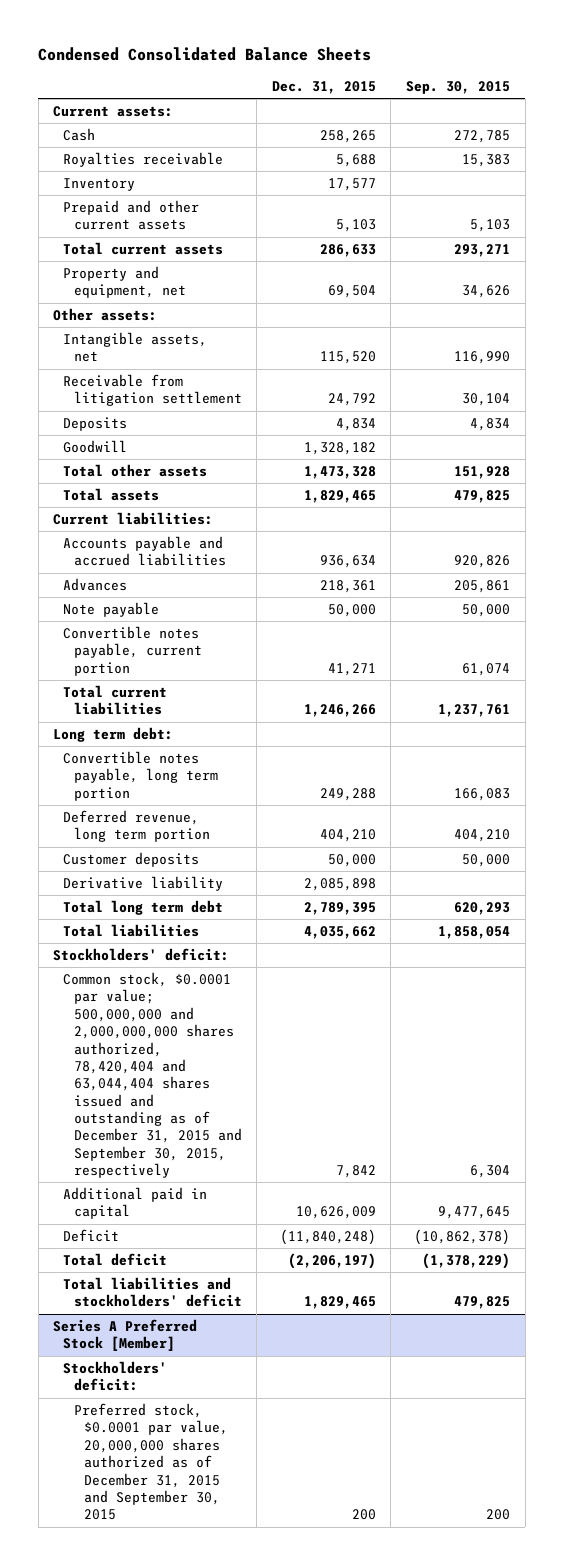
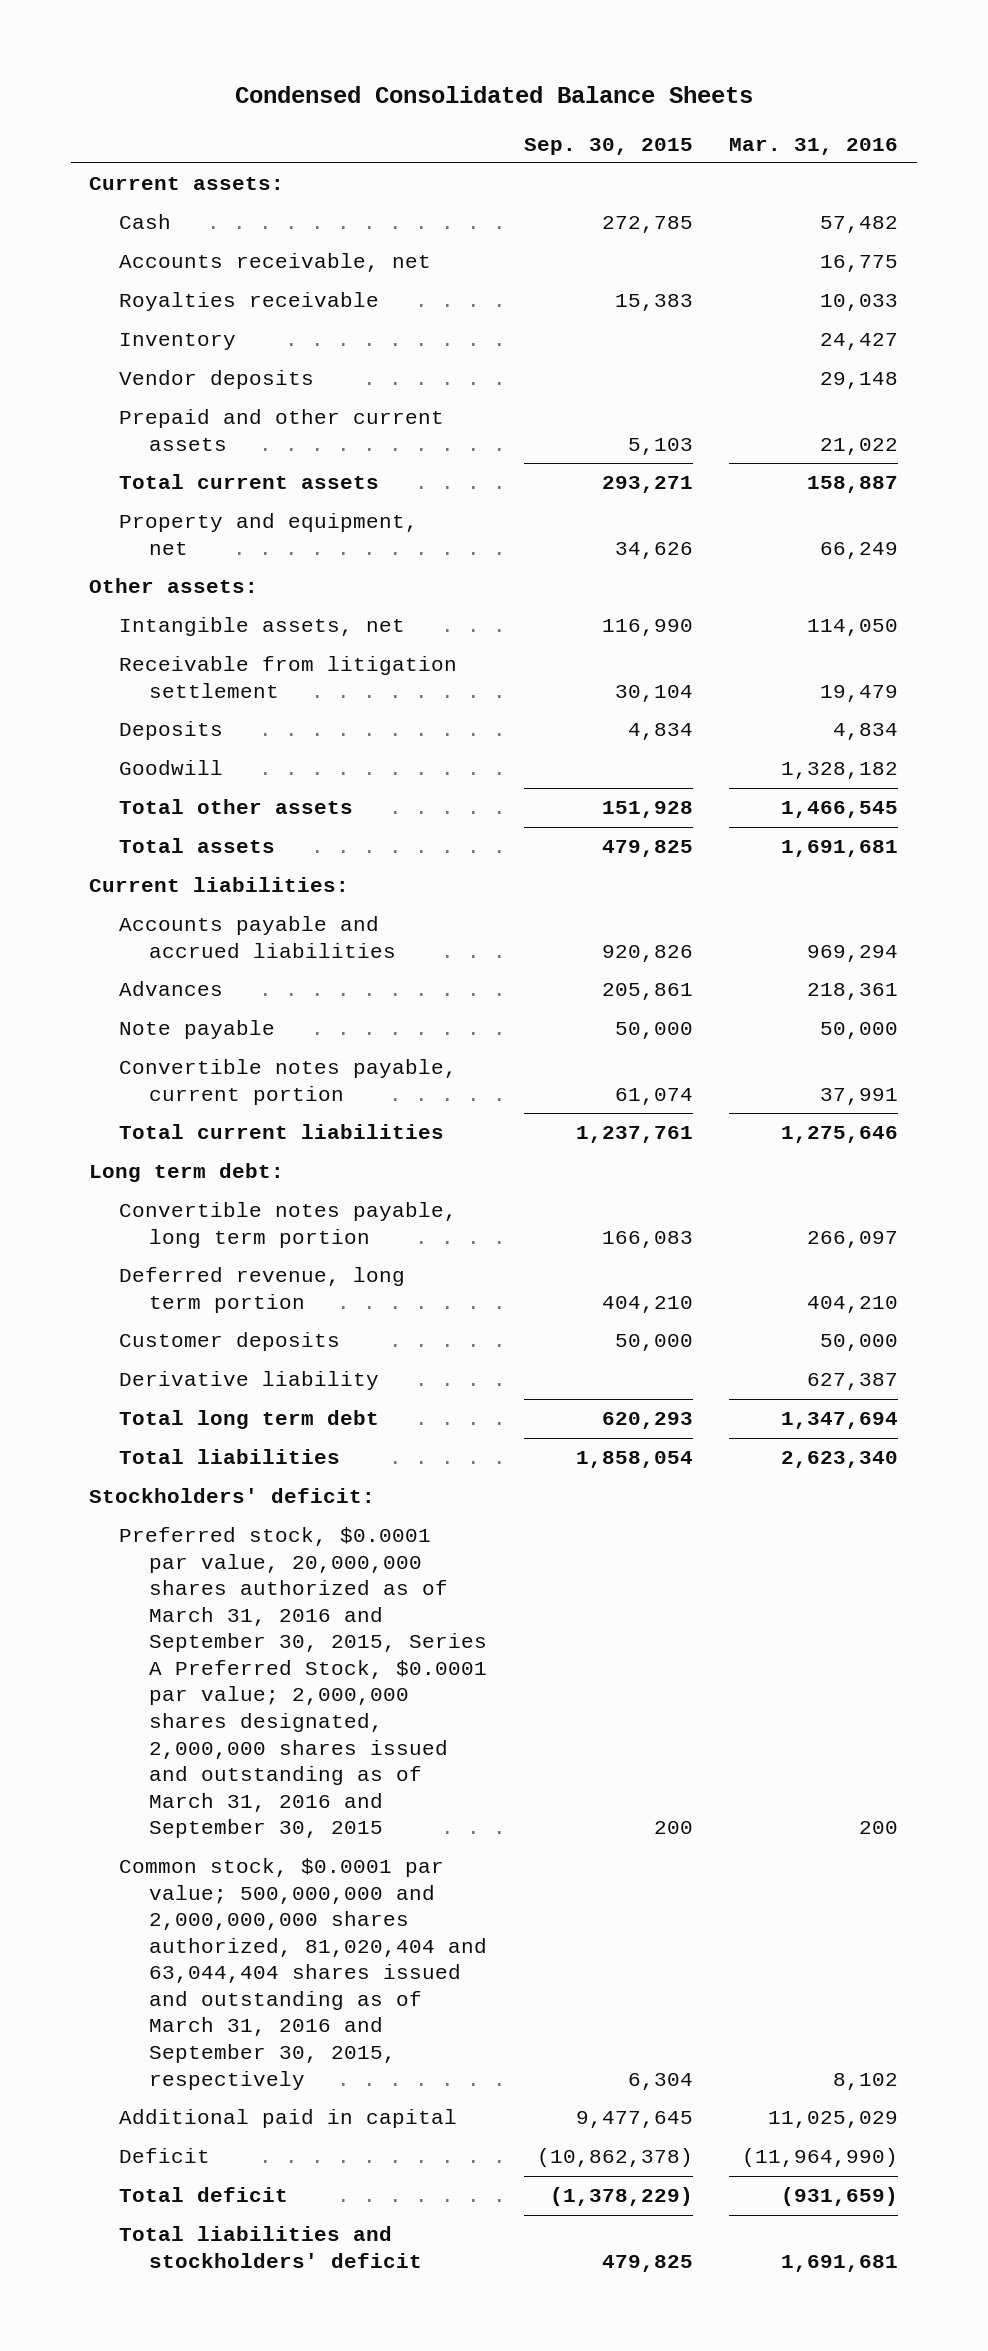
- | Dec. 31, 2015 | Sep. 30, 2015
+ | Sep. 30, 2015 | Mar. 31, 2016
+ Accounts receivable, net | | 16,775
+ Vendor deposits | | 29,148
- Common stock, $0.0001 par value; 500,000,000 and 2,000,000,000 shares authorized, 78,420,404 and 63,044,404 shares issued and outstanding as of December 31, 2015 and September 30, 2015, respectively | 7,842 | 6,304
+ Preferred stock, $0.0001 par value, 20,000,000 shares authorized as of March 31, 2016 and September 30, 2015, Series A Preferred Stock, $0.0001 par value; 2,000,000 shares designated, 2,000,000 shares issued and outstanding as of March 31, 2016 and September 30, 2015 | 200 | 200
+ Common stock, $0.0001 par value; 500,000,000 and 2,000,000,000 shares authorized, 81,020,404 and 63,044,404 shares issued and outstanding as of March 31, 2016 and September 30, 2015, respectively | 6,304 | 8,102
- Series A Preferred Stock [Member]
- Stockholders' deficit:
- Preferred stock, $0.0001 par value, 20,000,000 shares authorized as of December 31, 2015 and September 30, 2015 | 200 | 200

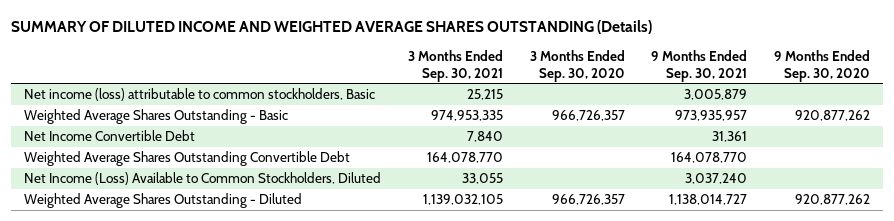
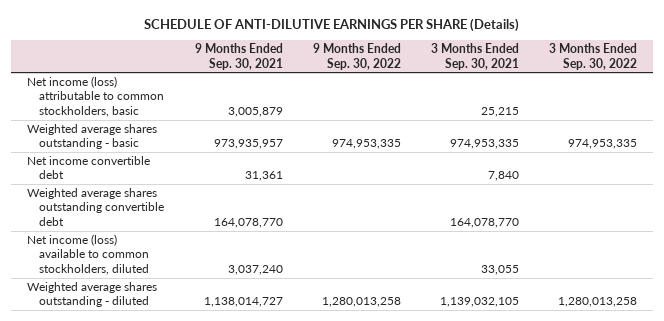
- SUMMARY OF DILUTED INCOME AND WEIGHTED AVERAGE SHARES OUTSTANDING (Details)
+ SCHEDULE OF ANTI-DILUTIVE EARNINGS PER SHARE (Details)
- | 3 Months Ended Sep. 30, 2021 | 3 Months Ended Sep. 30, 2020 | 9 Months Ended Sep. 30, 2021 | 9 Months Ended Sep. 30, 2020
+ | 9 Months Ended Sep. 30, 2021 | 9 Months Ended Sep. 30, 2022 | 3 Months Ended Sep. 30, 2021 | 3 Months Ended Sep. 30, 2022
- Net income (loss) attributable to common stockholders, Basic | 25,215 | | 3,005,879 |
- Weighted Average Shares Outstanding - Basic | 974,953,335 | 966,726,357 | 973,935,957 | 920,877,262
- Net Income Convertible Debt | 7,840 | | 31,361 |
- Weighted Average Shares Outstanding Convertible Debt | 164,078,770 | | 164,078,770 |
- Net Income (Loss) Available to Common Stockholders, Diluted | 33,055 | | 3,037,240 |
- Weighted Average Shares Outstanding - Diluted | 1,139,032,105 | 966,726,357 | 1,138,014,727 | 920,877,262
+ Net income (loss) attributable to common stockholders, basic | 3,005,879 | | 25,215 |
+ Weighted average shares outstanding - basic | 973,935,957 | 974,953,335 | 974,953,335 | 974,953,335
+ Net income convertible debt | 31,361 | | 7,840 |
+ Weighted average shares outstanding convertible debt | 164,078,770 | | 164,078,770 |
+ Net income (loss) available to common stockholders, diluted | 3,037,240 | | 33,055 |
+ Weighted average shares outstanding - diluted | 1,138,014,727 | 1,280,013,258 | 1,139,032,105 | 1,280,013,258

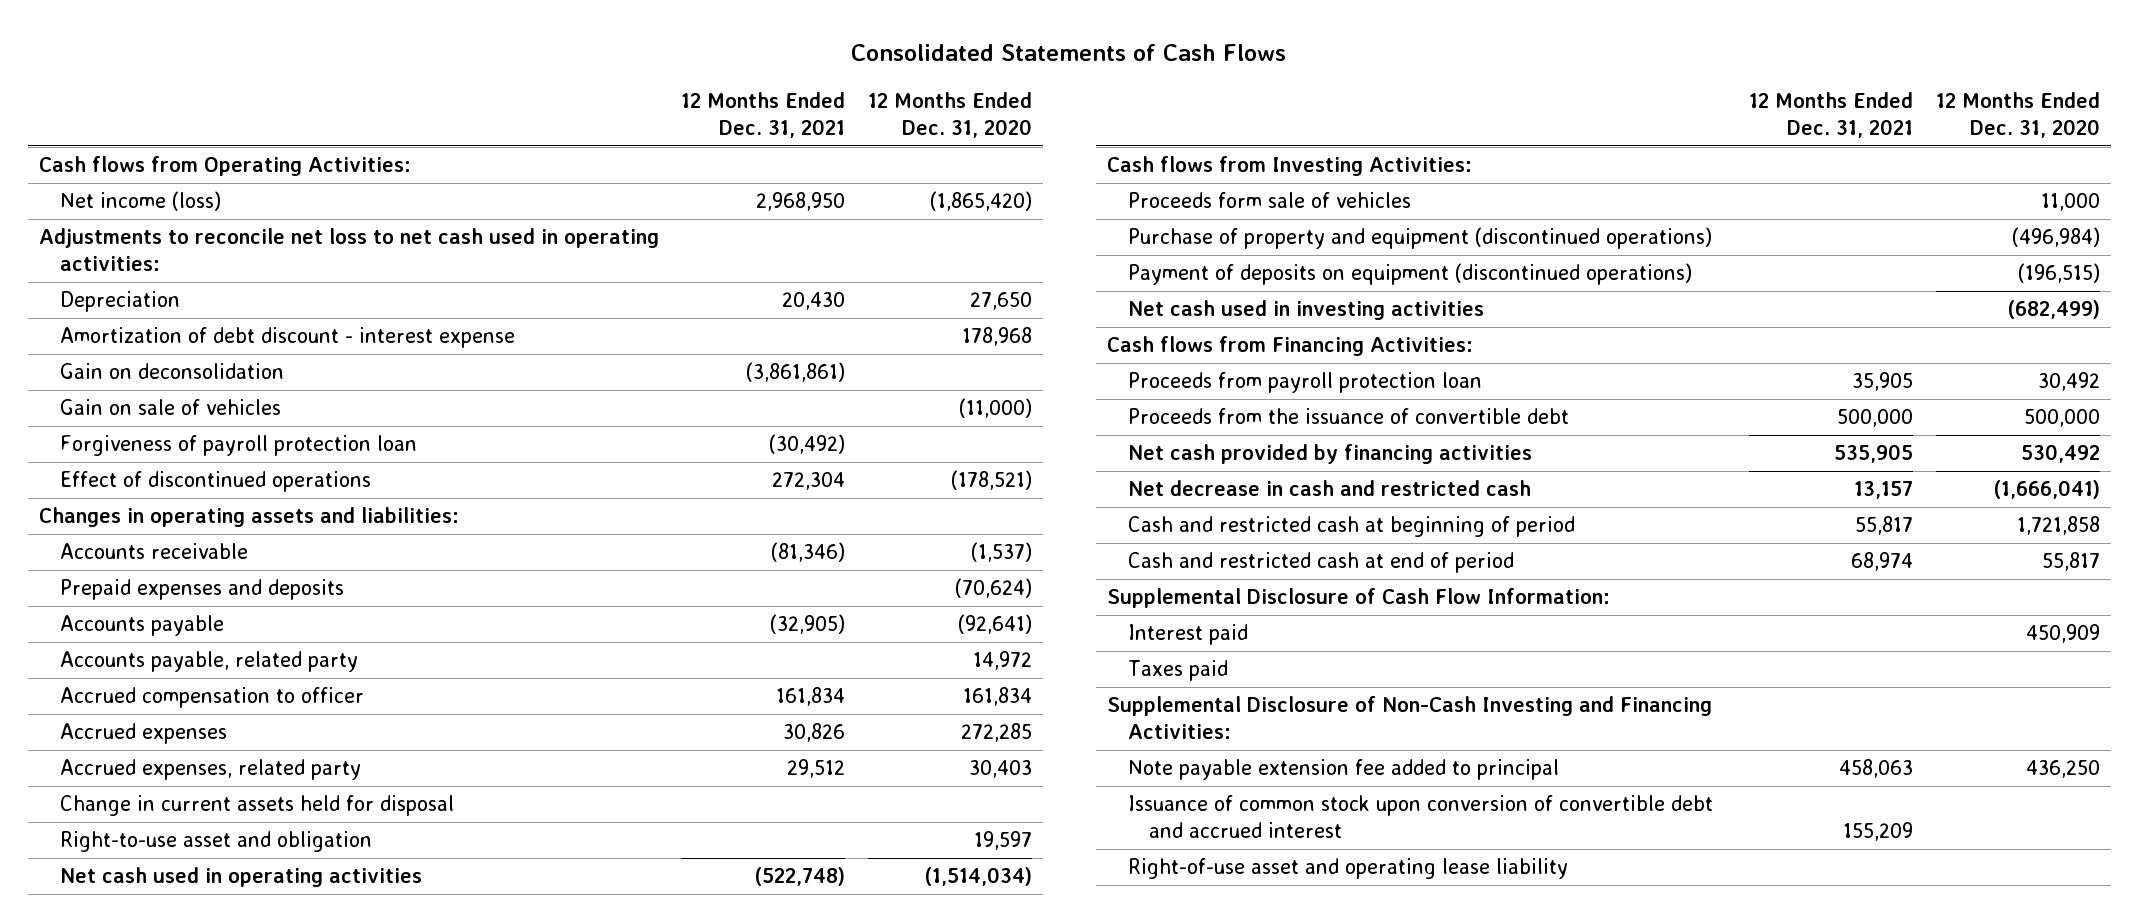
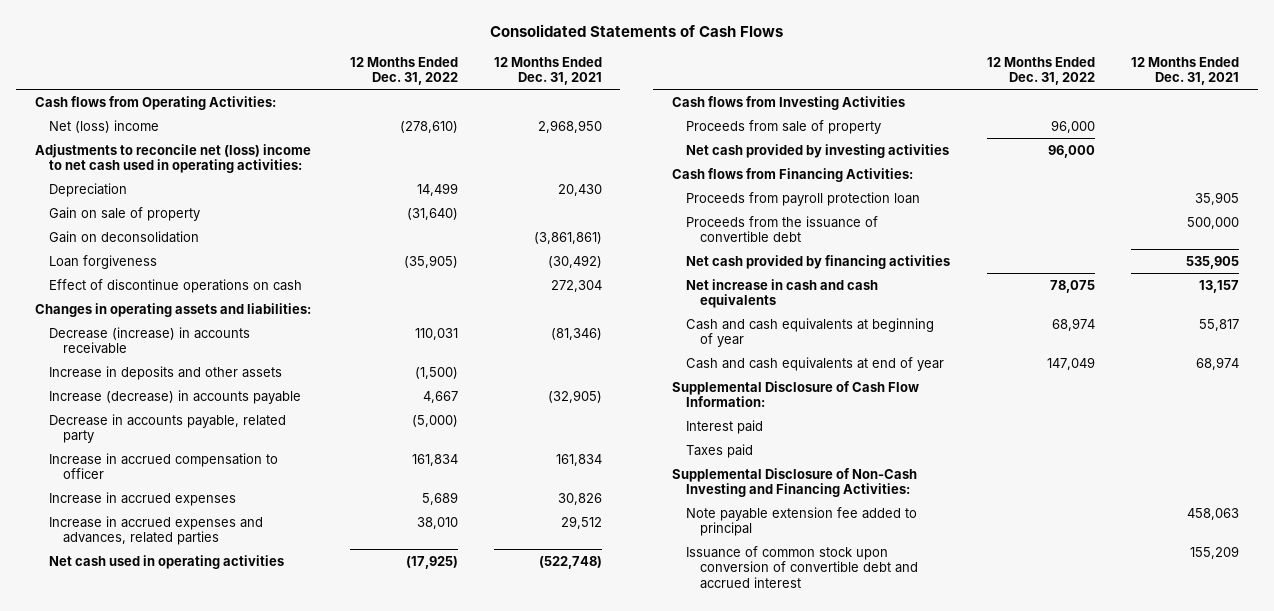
- | 12 Months Ended Dec. 31, 2021 | 12 Months Ended Dec. 31, 2020
+ | 12 Months Ended Dec. 31, 2022 | 12 Months Ended Dec. 31, 2021
- Net income (loss) | 2,968,950 | (1,865,420)
- Adjustments to reconcile net loss to net cash used in operating activities:
+ Net (loss) income | (278,610) | 2,968,950
+ Adjustments to reconcile net (loss) income to net cash used in operating activities:
- Amortization of debt discount - interest expense | | 178,968
+ Gain on sale of property | (31,640) |
- Gain on sale of vehicles | | (11,000)
- Forgiveness of payroll protection loan | (30,492) |
- Effect of discontinued operations | 272,304 | (178,521)
+ Loan forgiveness | (35,905) | (30,492)
+ Effect of discontinue operations on cash | | 272,304
- Accounts receivable | (81,346) | (1,537)
- Prepaid expenses and deposits | | (70,624)
- Accounts payable | (32,905) | (92,641)
- Accounts payable, related party | | 14,972
- Accrued compensation to officer | 161,834 | 161,834
- Accrued expenses | 30,826 | 272,285
- Accrued expenses, related party | 29,512 | 30,403
- Change in current assets held for disposal
- Right-to-use asset and obligation | | 19,597
+ Decrease (increase) in accounts receivable | 110,031 | (81,346)
+ Increase in deposits and other assets | (1,500) |
+ Increase (decrease) in accounts payable | 4,667 | (32,905)
+ Decrease in accounts payable, related party | (5,000) |
+ Increase in accrued compensation to officer | 161,834 | 161,834
+ Increase in accrued expenses | 5,689 | 30,826
+ Increase in accrued expenses and advances, related parties | 38,010 | 29,512
- Cash flows from Investing Activities:
- Proceeds form sale of vehicles | | 11,000
- Purchase of property and equipment (discontinued operations) | | (496,984)
- Payment of deposits on equipment (discontinued operations) | | (196,515)
- Net cash used in investing activities | | (682,499)
+ Cash flows from Investing Activities
+ Proceeds from sale of property | 96,000 |
+ Net cash provided by investing activities | 96,000 |
- Net decrease in cash and restricted cash | 13,157 | (1,666,041)
- Cash and restricted cash at beginning of period | 55,817 | 1,721,858
- Cash and restricted cash at end of period | 68,974 | 55,817
+ Net increase in cash and cash equivalents | 78,075 | 13,157
+ Cash and cash equivalents at beginning of year | 68,974 | 55,817
+ Cash and cash equivalents at end of year | 147,049 | 68,974
- Right-of-use asset and operating lease liability

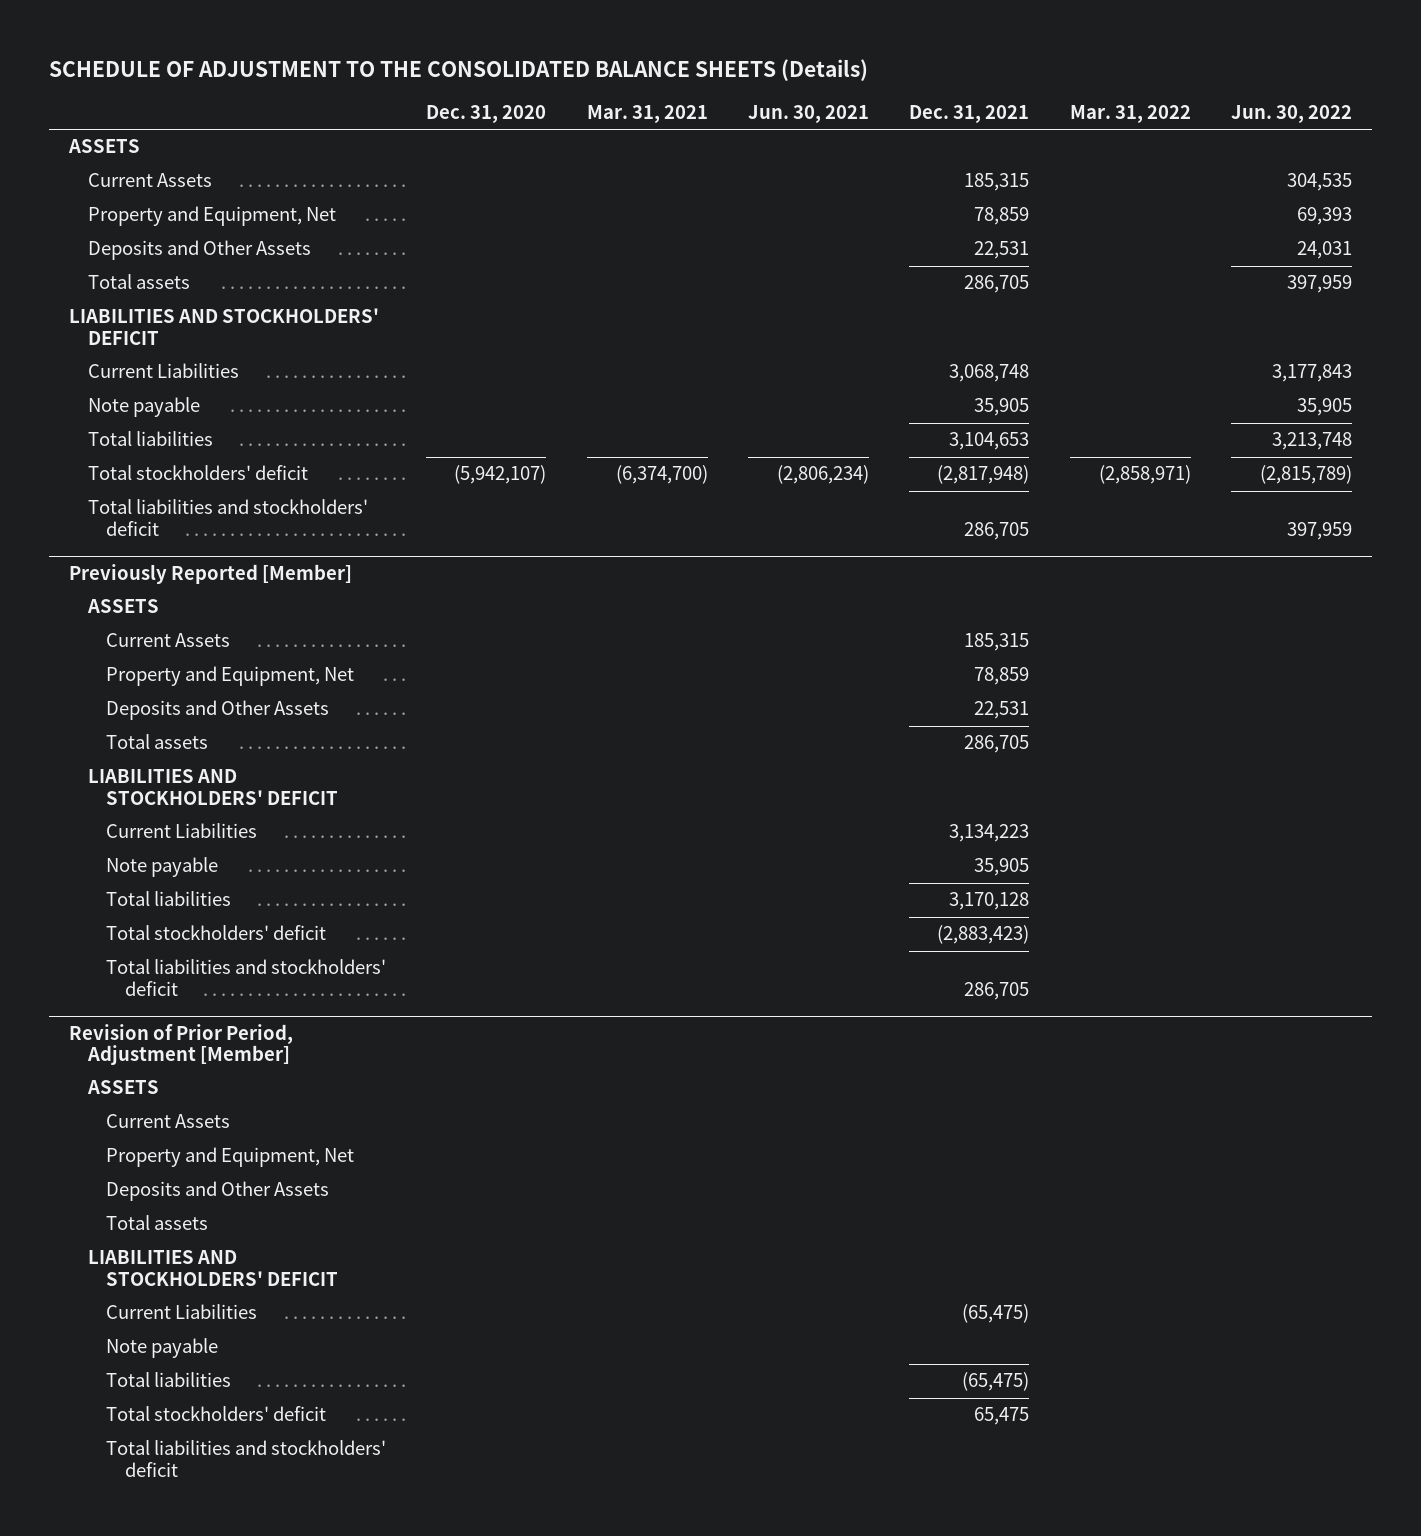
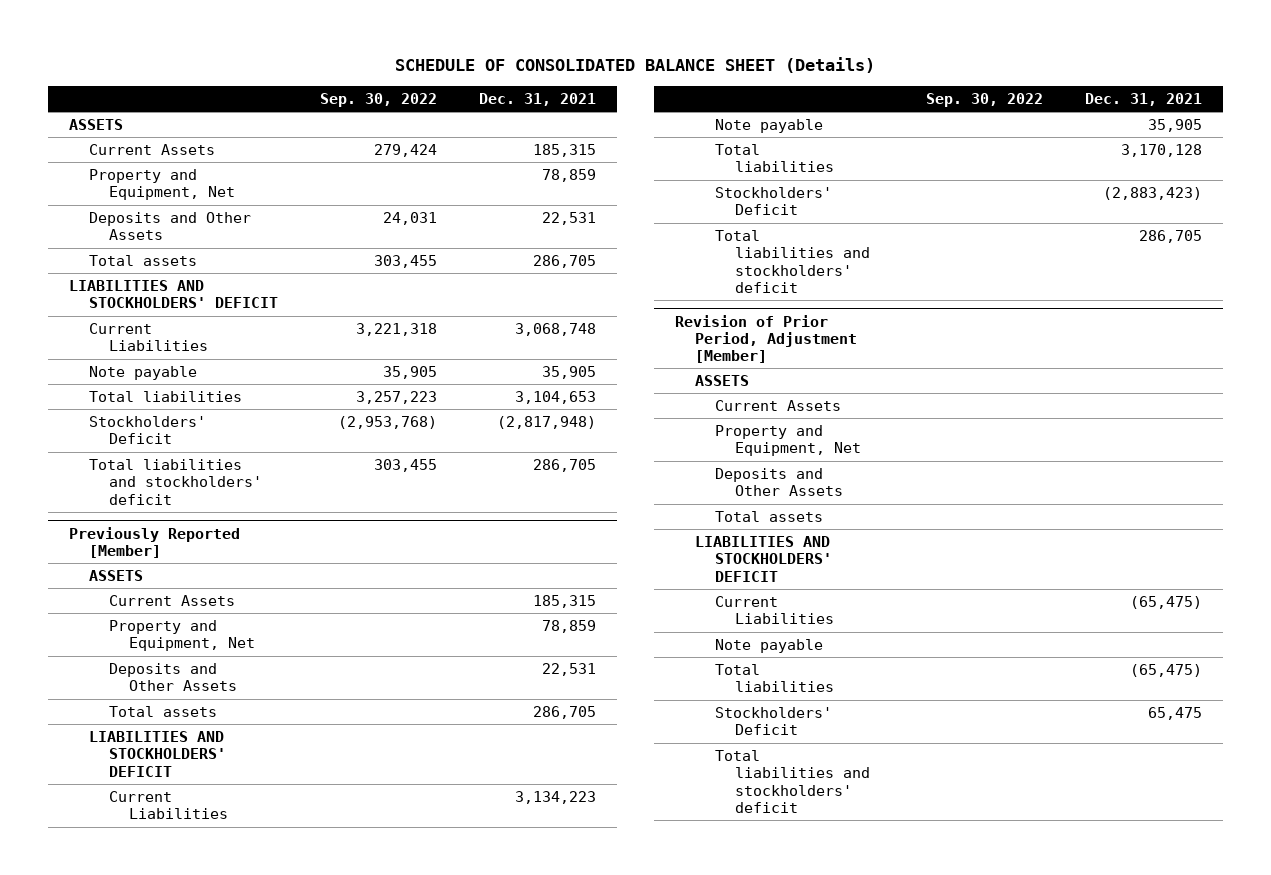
- SCHEDULE OF ADJUSTMENT TO THE CONSOLIDATED BALANCE SHEETS (Details)
+ SCHEDULE OF CONSOLIDATED BALANCE SHEET (Details)
- | Dec. 31, 2020 | Mar. 31, 2021 | Jun. 30, 2021 | Dec. 31, 2021 | Mar. 31, 2022 | Jun. 30, 2022
+ | Sep. 30, 2022 | Dec. 31, 2021
- Total stockholders' deficit | (5,942,107) | (6,374,700) | (2,806,234) | (2,817,948) | (2,858,971) | (2,815,789)
+ Stockholders' Deficit | (2,953,768) | (2,817,948)
@ Previously Reported [Member]
- Total stockholders' deficit | | | | (2,883,423) | |
+ Stockholders' Deficit | | (2,883,423)
@ Revision of Prior Period, Adjustment [Member]
- Total stockholders' deficit | | | | 65,475 | |
+ Stockholders' Deficit | | 65,475

